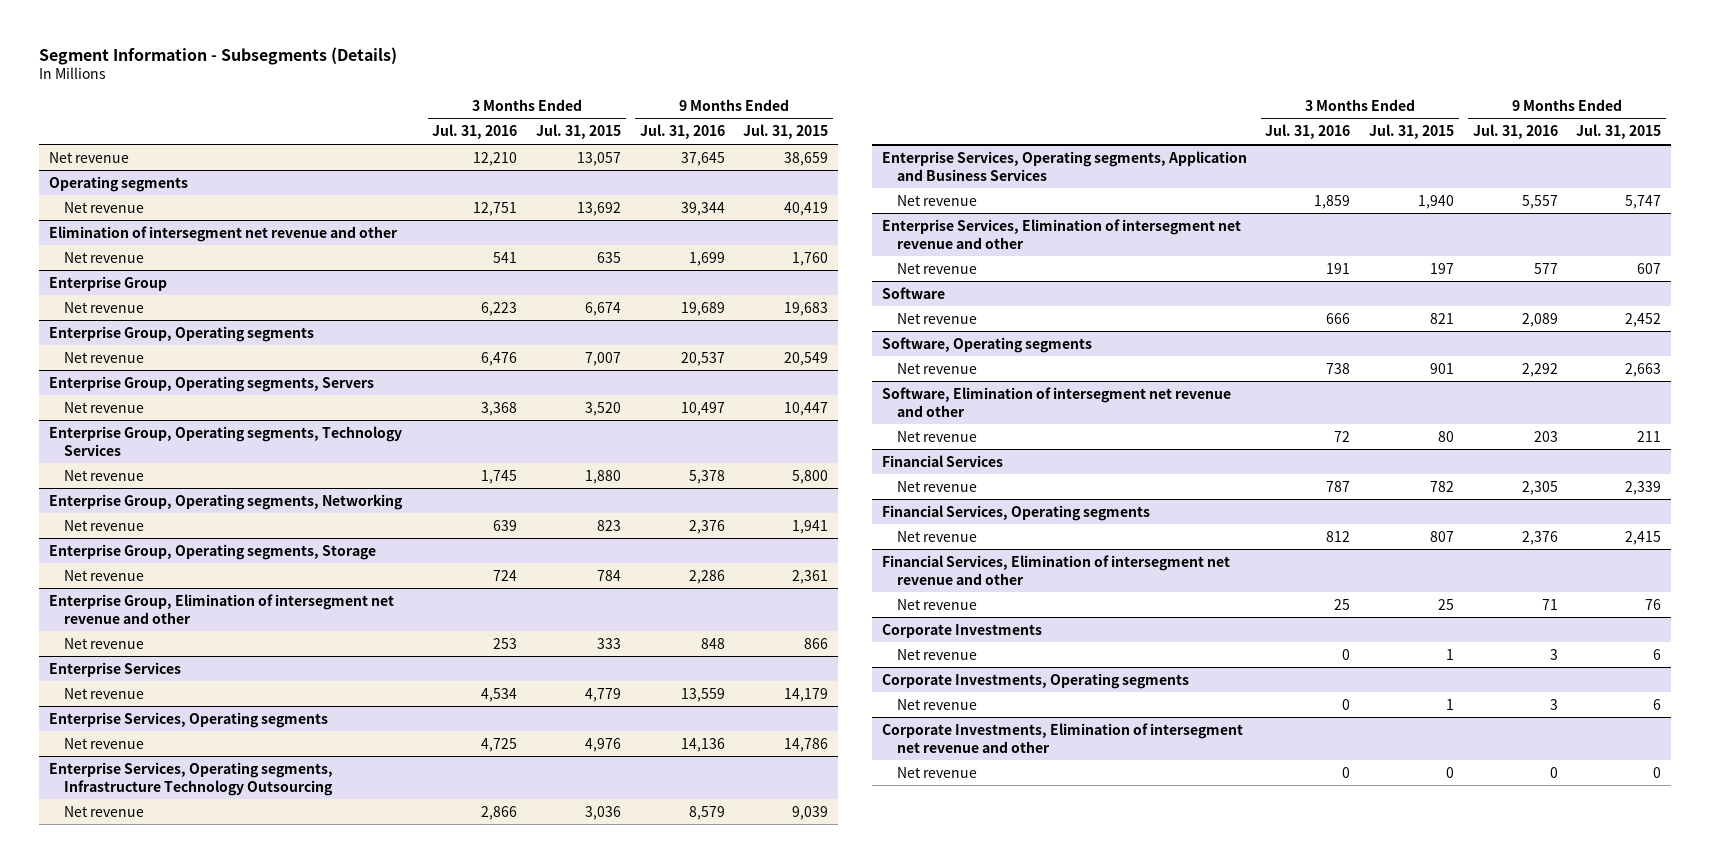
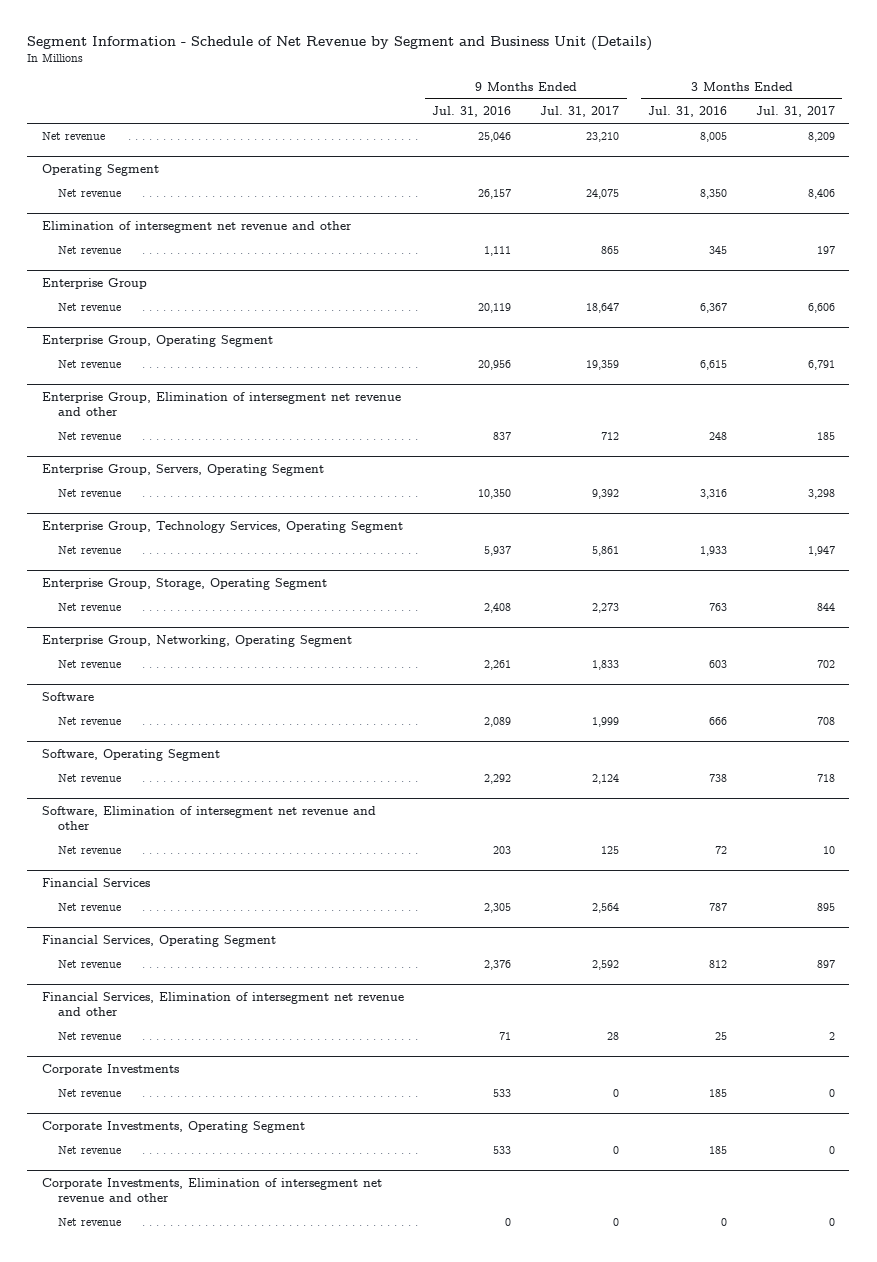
- Segment Information - Subsegments (Details)
+ Segment Information - Schedule of Net Revenue by Segment and Business Unit (Details)
- | 3 Months Ended Jul. 31, 2016 | 3 Months Ended Jul. 31, 2015 | 9 Months Ended Jul. 31, 2016 | 9 Months Ended Jul. 31, 2015
+ | 9 Months Ended Jul. 31, 2016 | 9 Months Ended Jul. 31, 2017 | 3 Months Ended Jul. 31, 2016 | 3 Months Ended Jul. 31, 2017
- Net revenue | 12,210 | 13,057 | 37,645 | 38,659
- Operating segments
- Net revenue | 12,751 | 13,692 | 39,344 | 40,419
+ Net revenue | 25,046 | 23,210 | 8,005 | 8,209
+ Operating Segment
+ Net revenue | 26,157 | 24,075 | 8,350 | 8,406
@ Elimination of intersegment net revenue and other
- Net revenue | 541 | 635 | 1,699 | 1,760
+ Net revenue | 1,111 | 865 | 345 | 197
@ Enterprise Group
- Net revenue | 6,223 | 6,674 | 19,689 | 19,683
- Enterprise Group, Operating segments
- Net revenue | 6,476 | 7,007 | 20,537 | 20,549
- Enterprise Group, Operating segments, Servers
- Net revenue | 3,368 | 3,520 | 10,497 | 10,447
- Enterprise Group, Operating segments, Technology Services
- Net revenue | 1,745 | 1,880 | 5,378 | 5,800
- Enterprise Group, Operating segments, Networking
- Net revenue | 639 | 823 | 2,376 | 1,941
- Enterprise Group, Operating segments, Storage
- Net revenue | 724 | 784 | 2,286 | 2,361
@ Enterprise Group
+ Net revenue | 20,119 | 18,647 | 6,367 | 6,606
+ Enterprise Group, Operating Segment
+ Net revenue | 20,956 | 19,359 | 6,615 | 6,791
@ Enterprise Group, Elimination of intersegment net revenue and other
- Net revenue | 253 | 333 | 848 | 866
- Enterprise Services
- Net revenue | 4,534 | 4,779 | 13,559 | 14,179
- Enterprise Services, Operating segments
- Net revenue | 4,725 | 4,976 | 14,136 | 14,786
- Enterprise Services, Operating segments, Infrastructure Technology Outsourcing
- Net revenue | 2,866 | 3,036 | 8,579 | 9,039
- Enterprise Services, Operating segments, Application and Business Services
- Net revenue | 1,859 | 1,940 | 5,557 | 5,747
- Enterprise Services, Elimination of intersegment net revenue and other
- Net revenue | 191 | 197 | 577 | 607
@ Enterprise Group, Elimination of intersegment net revenue and other
+ Net revenue | 837 | 712 | 248 | 185
+ Enterprise Group, Servers, Operating Segment
+ Net revenue | 10,350 | 9,392 | 3,316 | 3,298
+ Enterprise Group, Technology Services, Operating Segment
+ Net revenue | 5,937 | 5,861 | 1,933 | 1,947
+ Enterprise Group, Storage, Operating Segment
+ Net revenue | 2,408 | 2,273 | 763 | 844
+ Enterprise Group, Networking, Operating Segment
+ Net revenue | 2,261 | 1,833 | 603 | 702
- Software, Operating segments
+ Software, Operating Segment
- Financial Services, Operating segments
+ Financial Services, Operating Segment
@ Corporate Investments
- Net revenue | 0 | 1 | 3 | 6
- Corporate Investments, Operating segments
- Net revenue | 0 | 1 | 3 | 6
@ Corporate Investments
+ Net revenue | 533 | 0 | 185 | 0
+ Corporate Investments, Operating Segment
+ Net revenue | 533 | 0 | 185 | 0

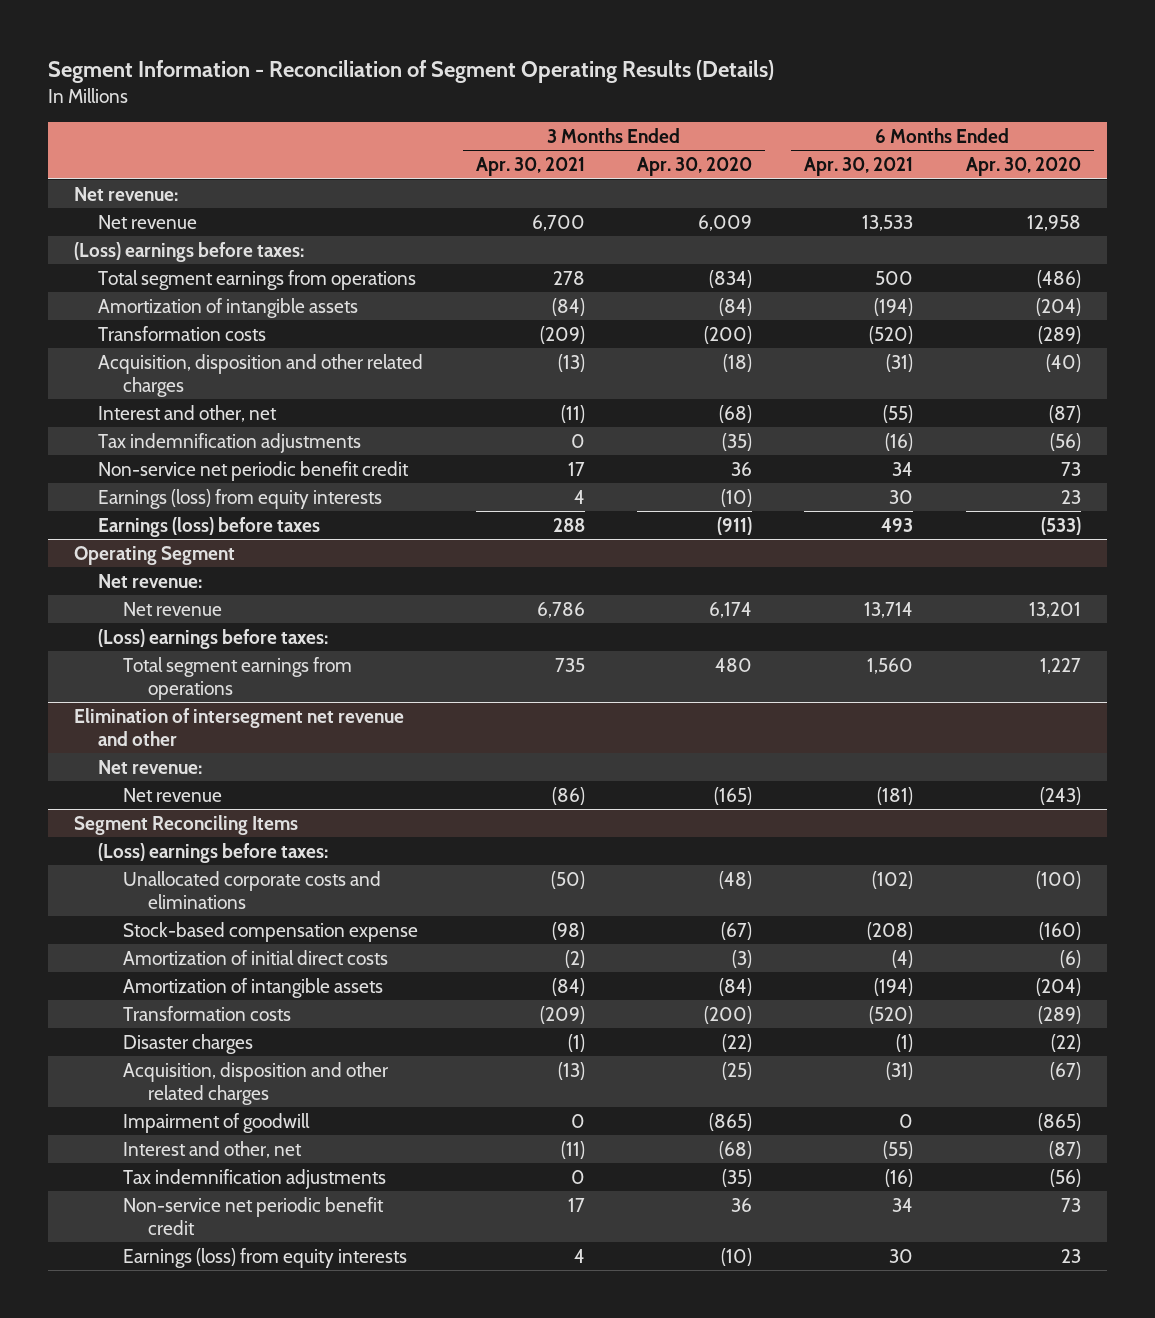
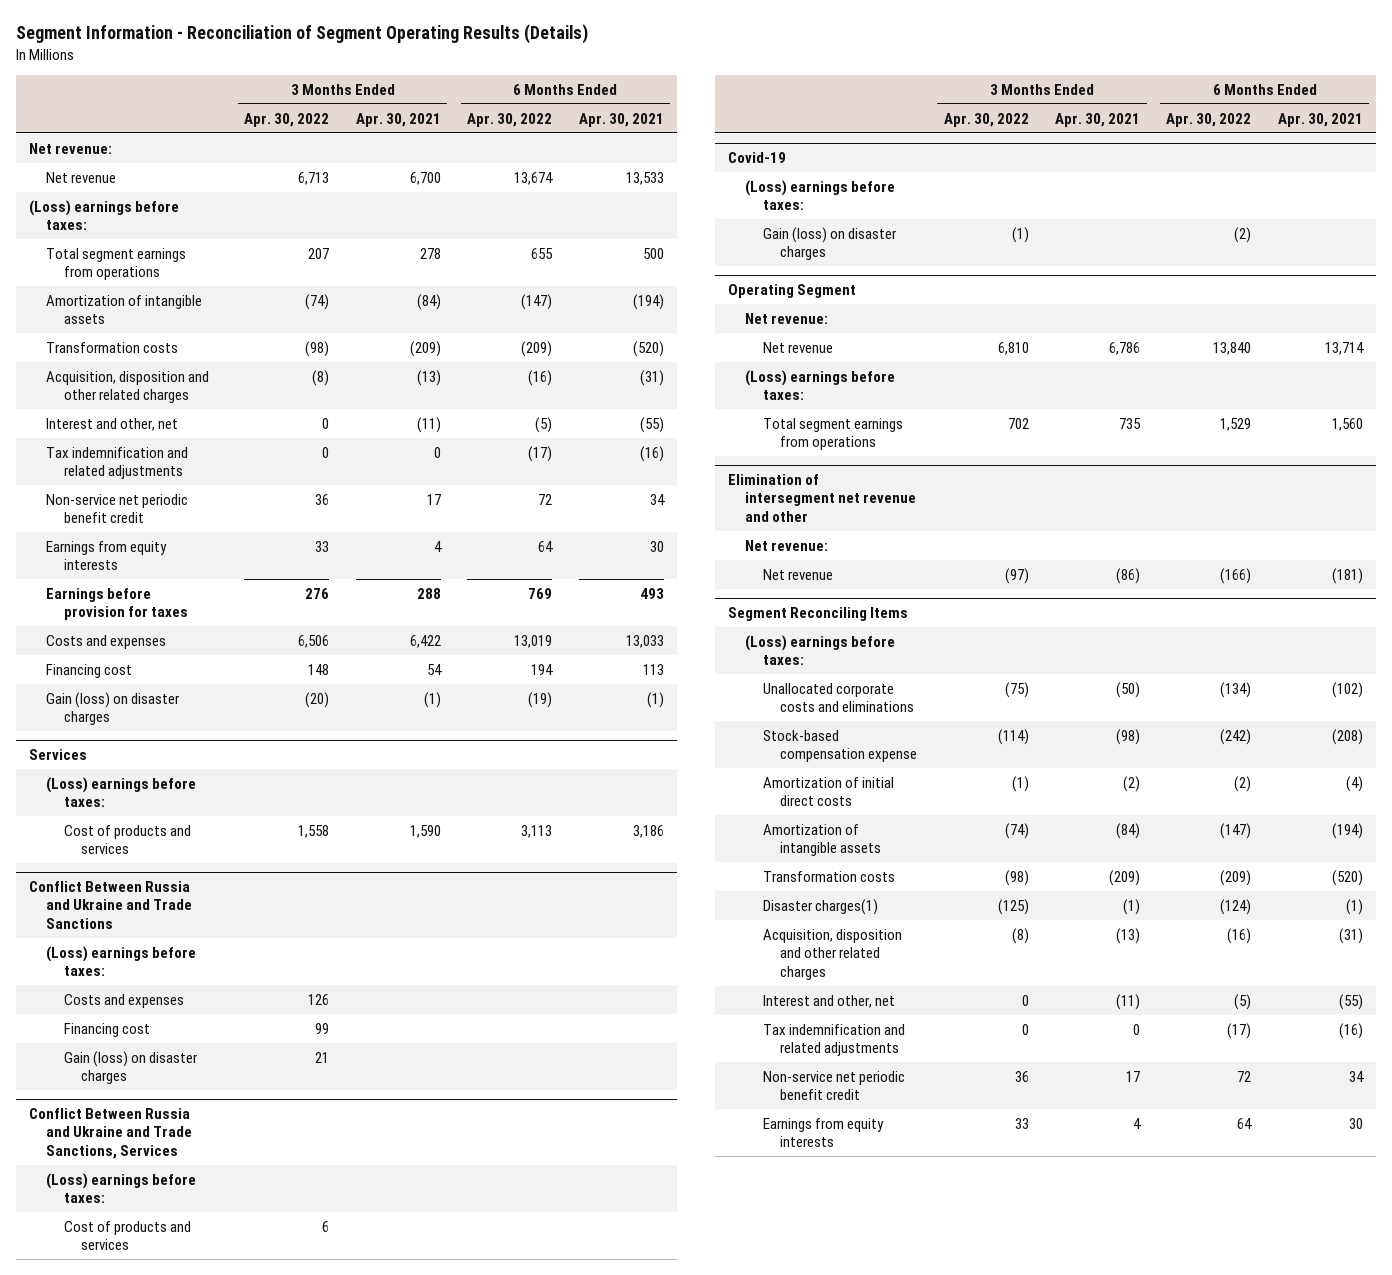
- | 3 Months Ended Apr. 30, 2021 | 3 Months Ended Apr. 30, 2020 | 6 Months Ended Apr. 30, 2021 | 6 Months Ended Apr. 30, 2020
+ | 3 Months Ended Apr. 30, 2022 | 3 Months Ended Apr. 30, 2021 | 6 Months Ended Apr. 30, 2022 | 6 Months Ended Apr. 30, 2021
- Tax indemnification adjustments | 0 | (35) | (16) | (56)
+ Tax indemnification and related adjustments | 0 | 0 | (17) | (16)
- Earnings (loss) from equity interests | 4 | (10) | 30 | 23
- Earnings (loss) before taxes | 288 | (911) | 493 | (533)
+ Earnings from equity interests | 33 | 4 | 64 | 30
+ Earnings before provision for taxes | 276 | 288 | 769 | 493
+ Costs and expenses | 6,506 | 6,422 | 13,019 | 13,033
+ Financing cost | 148 | 54 | 194 | 113
+ Gain (loss) on disaster charges | (20) | (1) | (19) | (1)
+ Services
+ (Loss) earnings before taxes:
+ Cost of products and services | 1,558 | 1,590 | 3,113 | 3,186
+ Conflict Between Russia and Ukraine and Trade Sanctions
+ (Loss) earnings before taxes:
+ Costs and expenses | 126 | | |
+ Financing cost | 99 | | |
+ Gain (loss) on disaster charges | 21 | | |
+ Conflict Between Russia and Ukraine and Trade Sanctions, Services
+ (Loss) earnings before taxes:
+ Cost of products and services | 6 | | |
+ Covid-19
+ (Loss) earnings before taxes:
+ Gain (loss) on disaster charges | (1) | | (2) |
@ Segment Reconciling Items
- Disaster charges | (1) | (22) | (1) | (22)
+ Disaster charges(1) | (125) | (1) | (124) | (1)
- Impairment of goodwill | 0 | (865) | 0 | (865)
- Tax indemnification adjustments | 0 | (35) | (16) | (56)
+ Tax indemnification and related adjustments | 0 | 0 | (17) | (16)
- Earnings (loss) from equity interests | 4 | (10) | 30 | 23
+ Earnings from equity interests | 33 | 4 | 64 | 30

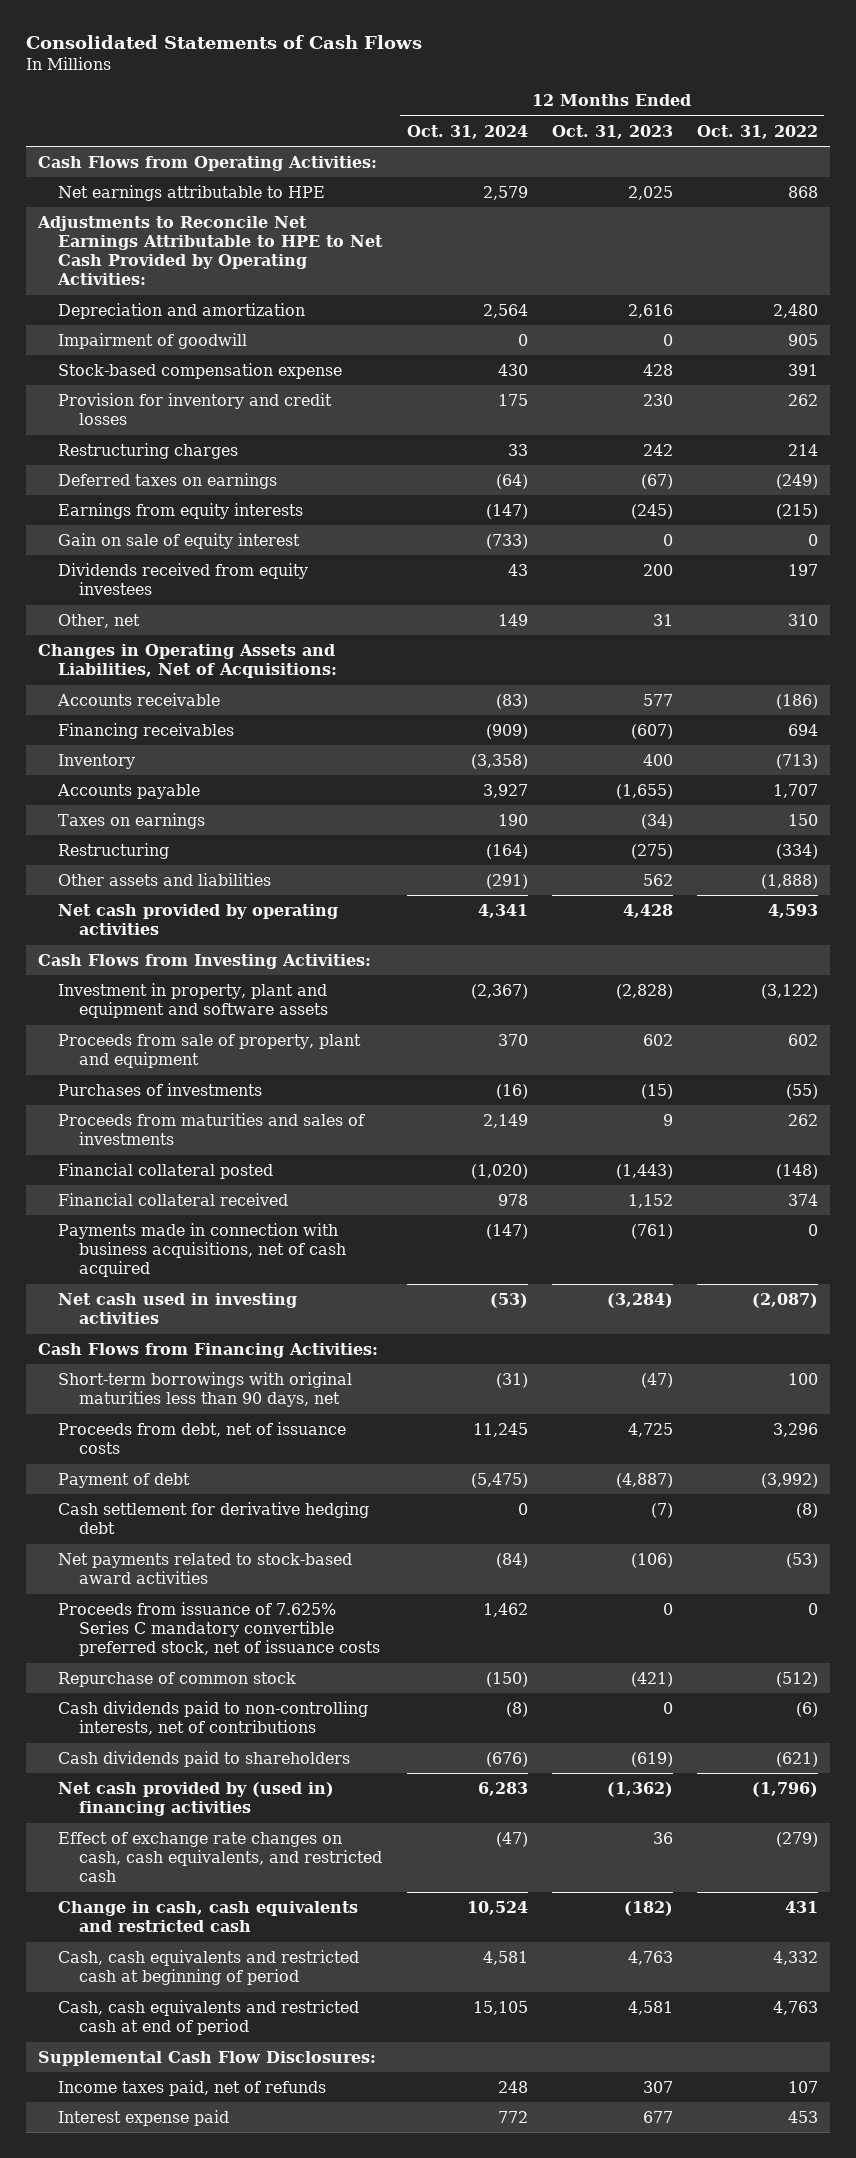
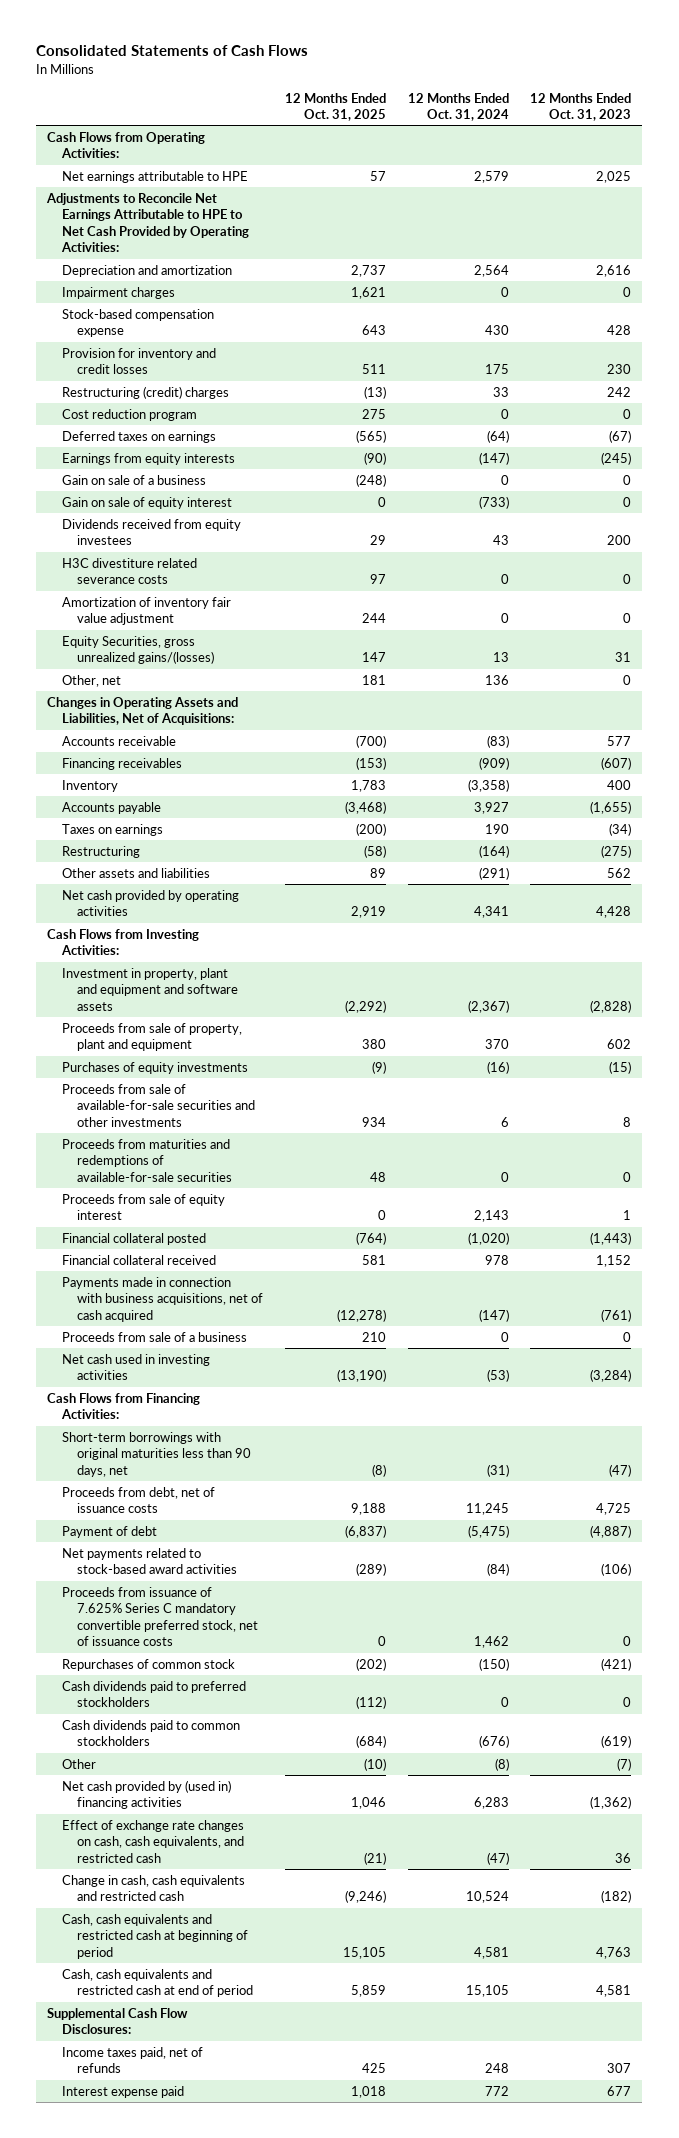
- | 12 Months Ended Oct. 31, 2024 | 12 Months Ended Oct. 31, 2023 | 12 Months Ended Oct. 31, 2022
+ | 12 Months Ended Oct. 31, 2025 | 12 Months Ended Oct. 31, 2024 | 12 Months Ended Oct. 31, 2023
- Impairment of goodwill | 0 | 0 | 905
+ Impairment charges | 1,621 | 0 | 0
- Restructuring charges | 33 | 242 | 214
+ Restructuring (credit) charges | (13) | 33 | 242
+ Cost reduction program | 275 | 0 | 0
+ Gain on sale of a business | (248) | 0 | 0
- Other, net | 149 | 31 | 310
+ H3C divestiture related severance costs | 97 | 0 | 0
+ Amortization of inventory fair value adjustment | 244 | 0 | 0
+ Equity Securities, gross unrealized gains/(losses) | 147 | 13 | 31
+ Other, net | 181 | 136 | 0
- Purchases of investments | (16) | (15) | (55)
- Proceeds from maturities and sales of investments | 2,149 | 9 | 262
+ Purchases of equity investments | (9) | (16) | (15)
+ Proceeds from sale of available-for-sale securities and other investments | 934 | 6 | 8
+ Proceeds from maturities and redemptions of available-for-sale securities | 48 | 0 | 0
+ Proceeds from sale of equity interest | 0 | 2,143 | 1
+ Proceeds from sale of a business | 210 | 0 | 0
- Cash settlement for derivative hedging debt | 0 | (7) | (8)
- Repurchase of common stock | (150) | (421) | (512)
- Cash dividends paid to non-controlling interests, net of contributions | (8) | 0 | (6)
- Cash dividends paid to shareholders | (676) | (619) | (621)
+ Repurchases of common stock | (202) | (150) | (421)
+ Cash dividends paid to preferred stockholders | (112) | 0 | 0
+ Cash dividends paid to common stockholders | (684) | (676) | (619)
+ Other | (10) | (8) | (7)

